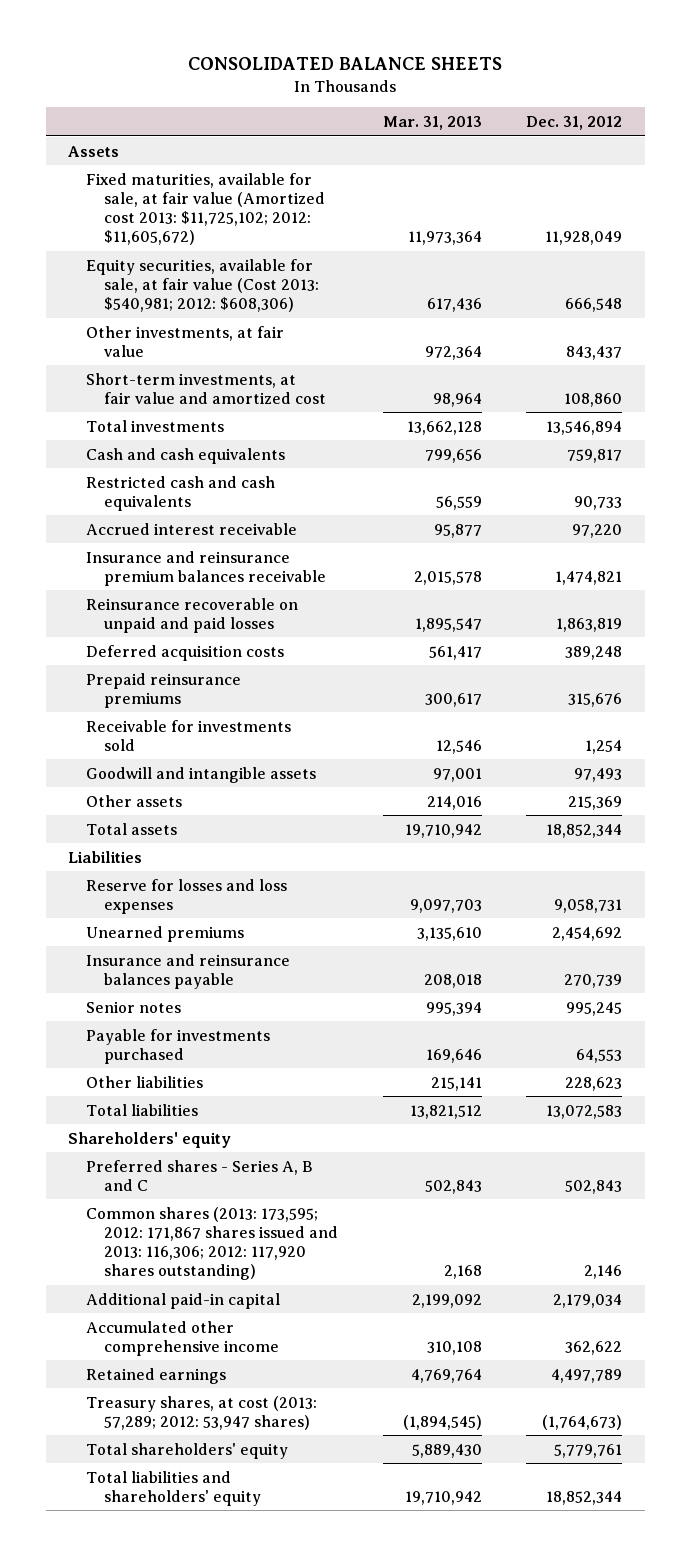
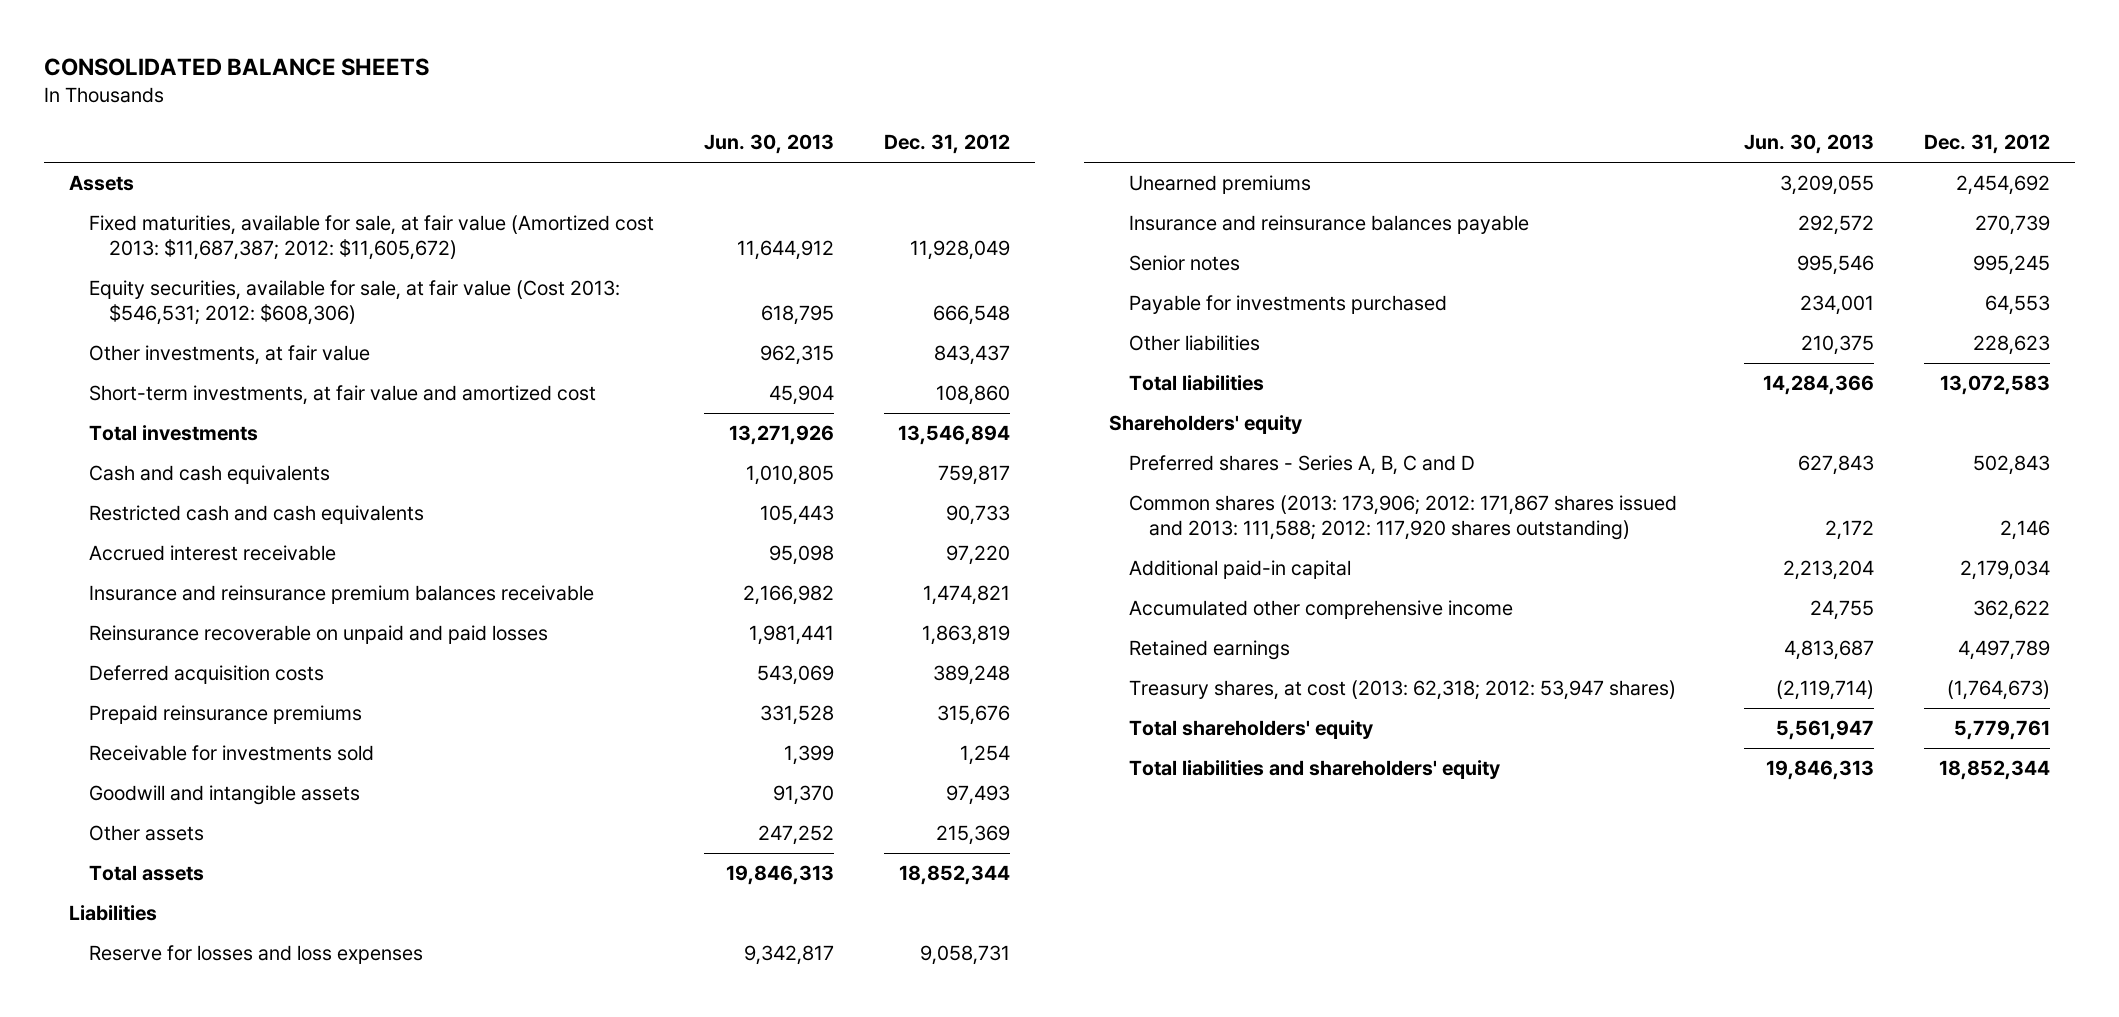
- | Mar. 31, 2013 | Dec. 31, 2012
+ | Jun. 30, 2013 | Dec. 31, 2012
- Fixed maturities, available for sale, at fair value (Amortized cost 2013: $11,725,102; 2012: $11,605,672) | 11,973,364 | 11,928,049
- Equity securities, available for sale, at fair value (Cost 2013: $540,981; 2012: $608,306) | 617,436 | 666,548
+ Fixed maturities, available for sale, at fair value (Amortized cost 2013: $11,687,387; 2012: $11,605,672) | 11,644,912 | 11,928,049
+ Equity securities, available for sale, at fair value (Cost 2013: $546,531; 2012: $608,306) | 618,795 | 666,548
- Preferred shares - Series A, B and C | 502,843 | 502,843
- Common shares (2013: 173,595; 2012: 171,867 shares issued and 2013: 116,306; 2012: 117,920 shares outstanding) | 2,168 | 2,146
+ Preferred shares - Series A, B, C and D | 627,843 | 502,843
+ Common shares (2013: 173,906; 2012: 171,867 shares issued and 2013: 111,588; 2012: 117,920 shares outstanding) | 2,172 | 2,146
- Treasury shares, at cost (2013: 57,289; 2012: 53,947 shares) | (1,894,545) | (1,764,673)
+ Treasury shares, at cost (2013: 62,318; 2012: 53,947 shares) | (2,119,714) | (1,764,673)

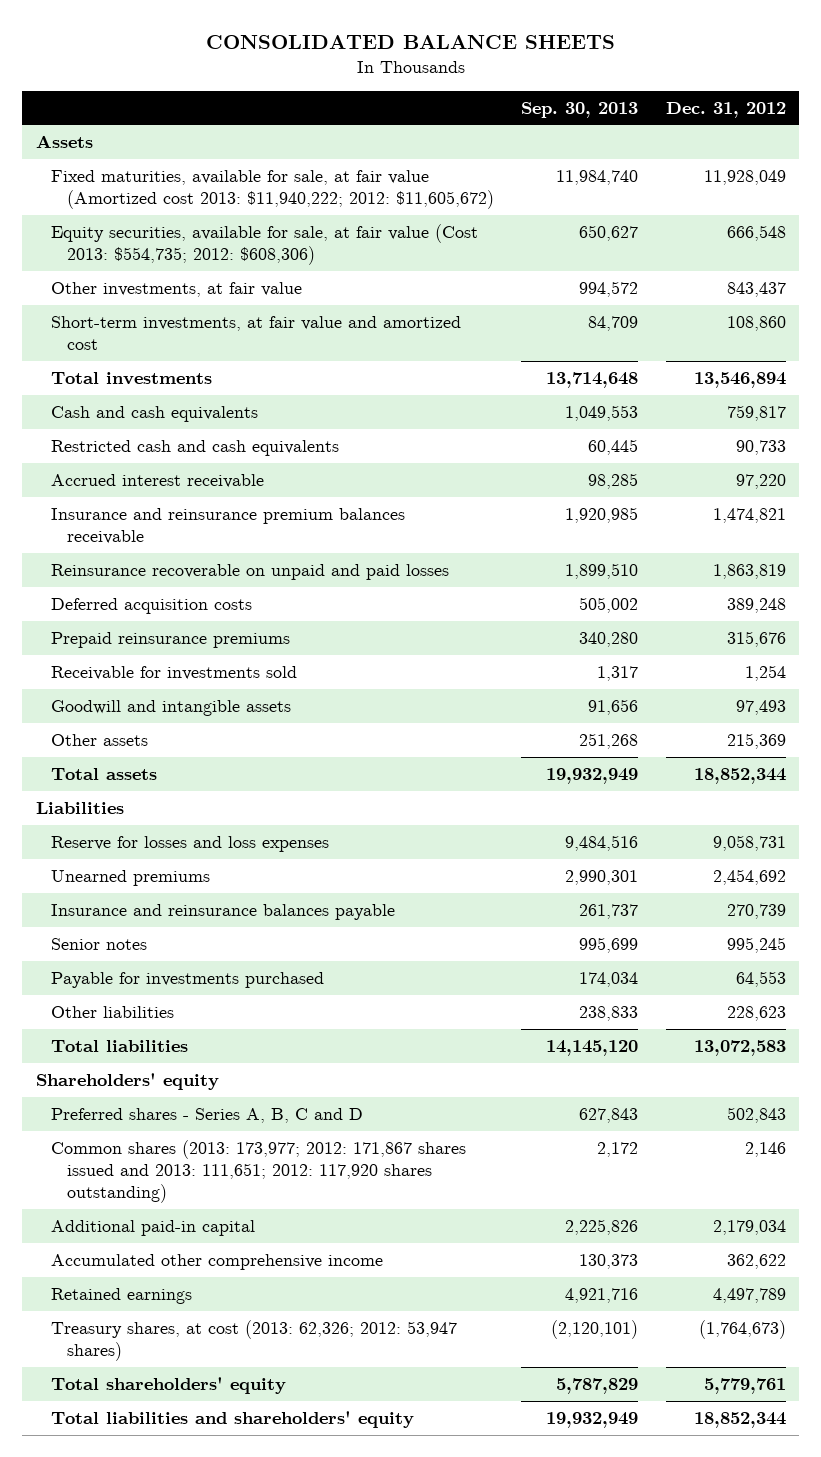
- | Jun. 30, 2013 | Dec. 31, 2012
+ | Sep. 30, 2013 | Dec. 31, 2012
- Fixed maturities, available for sale, at fair value (Amortized cost 2013: $11,687,387; 2012: $11,605,672) | 11,644,912 | 11,928,049
- Equity securities, available for sale, at fair value (Cost 2013: $546,531; 2012: $608,306) | 618,795 | 666,548
+ Fixed maturities, available for sale, at fair value (Amortized cost 2013: $11,940,222; 2012: $11,605,672) | 11,984,740 | 11,928,049
+ Equity securities, available for sale, at fair value (Cost 2013: $554,735; 2012: $608,306) | 650,627 | 666,548
- Common shares (2013: 173,906; 2012: 171,867 shares issued and 2013: 111,588; 2012: 117,920 shares outstanding) | 2,172 | 2,146
+ Common shares (2013: 173,977; 2012: 171,867 shares issued and 2013: 111,651; 2012: 117,920 shares outstanding) | 2,172 | 2,146
- Treasury shares, at cost (2013: 62,318; 2012: 53,947 shares) | (2,119,714) | (1,764,673)
+ Treasury shares, at cost (2013: 62,326; 2012: 53,947 shares) | (2,120,101) | (1,764,673)

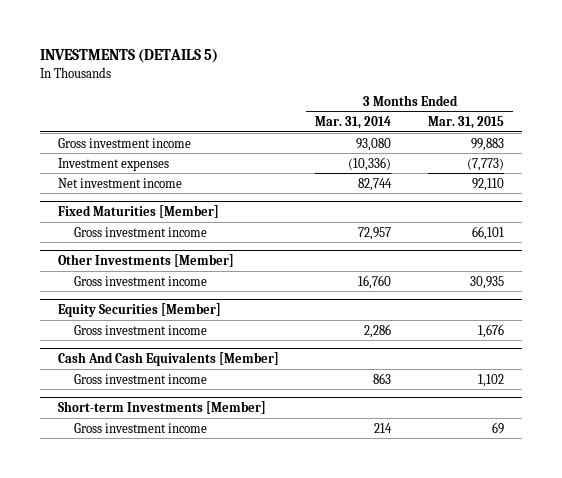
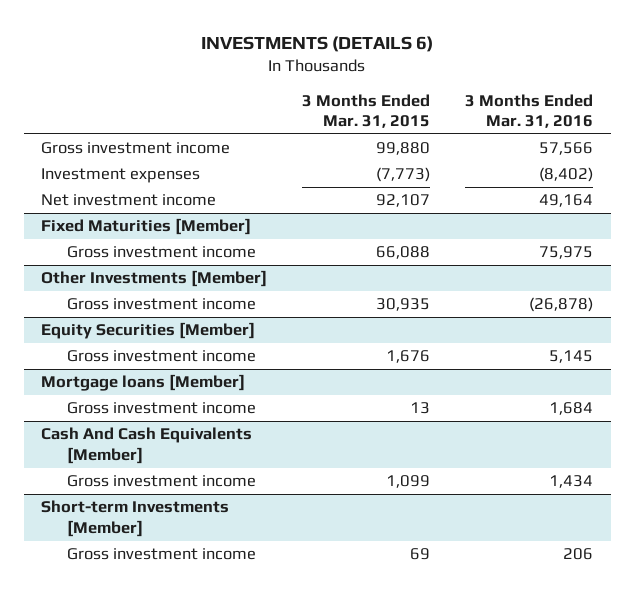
- INVESTMENTS (DETAILS 5)
+ INVESTMENTS (DETAILS 6)
- | 3 Months Ended Mar. 31, 2014 | 3 Months Ended Mar. 31, 2015
+ | 3 Months Ended Mar. 31, 2015 | 3 Months Ended Mar. 31, 2016
- Gross investment income | 93,080 | 99,883
+ Gross investment income | 99,880 | 57,566
- Net investment income | 82,744 | 92,110
+ Net investment income | 92,107 | 49,164
@ Fixed Maturities [Member]
- Gross investment income | 72,957 | 66,101
+ Gross investment income | 66,088 | 75,975
+ Mortgage loans [Member]
+ Gross investment income | 13 | 1,684
@ Cash And Cash Equivalents [Member]
- Gross investment income | 863 | 1,102
+ Gross investment income | 1,099 | 1,434

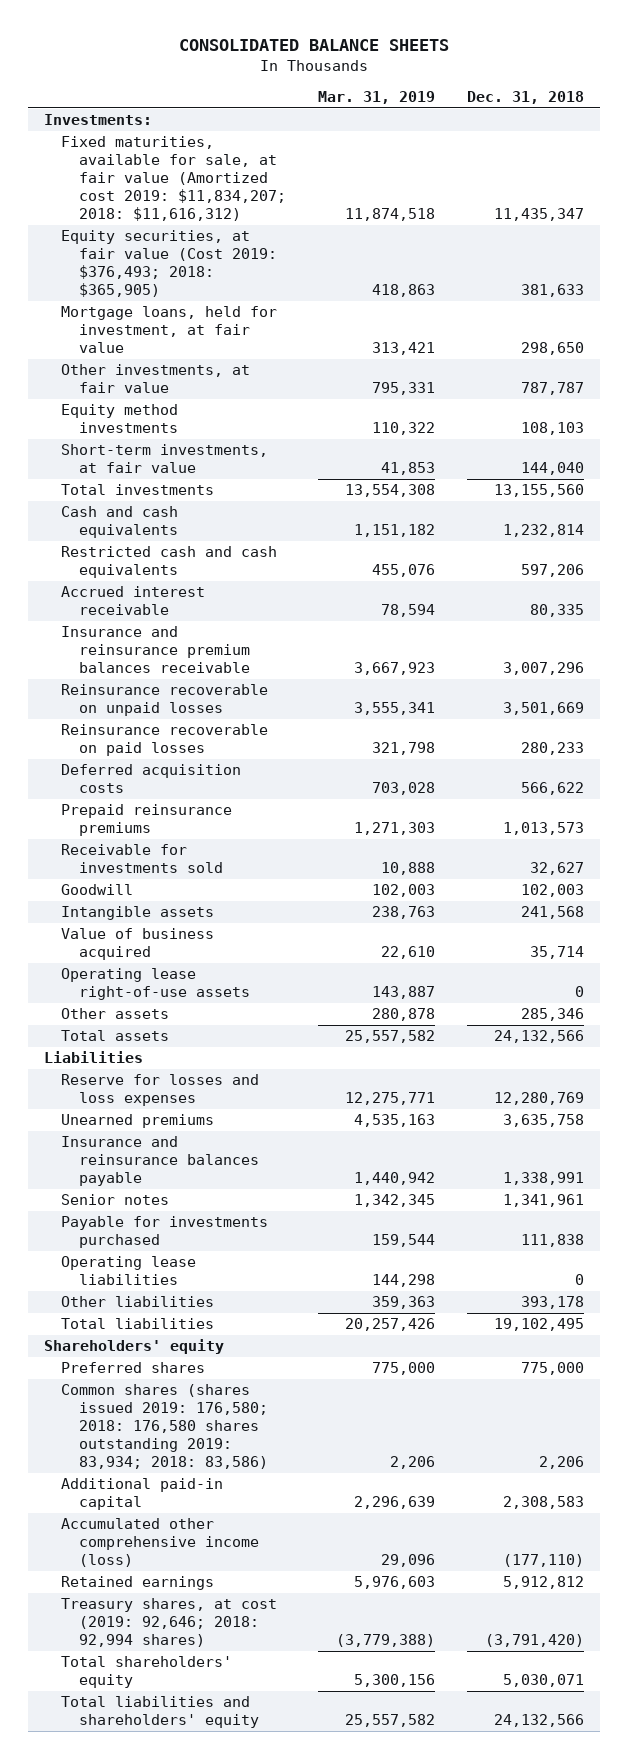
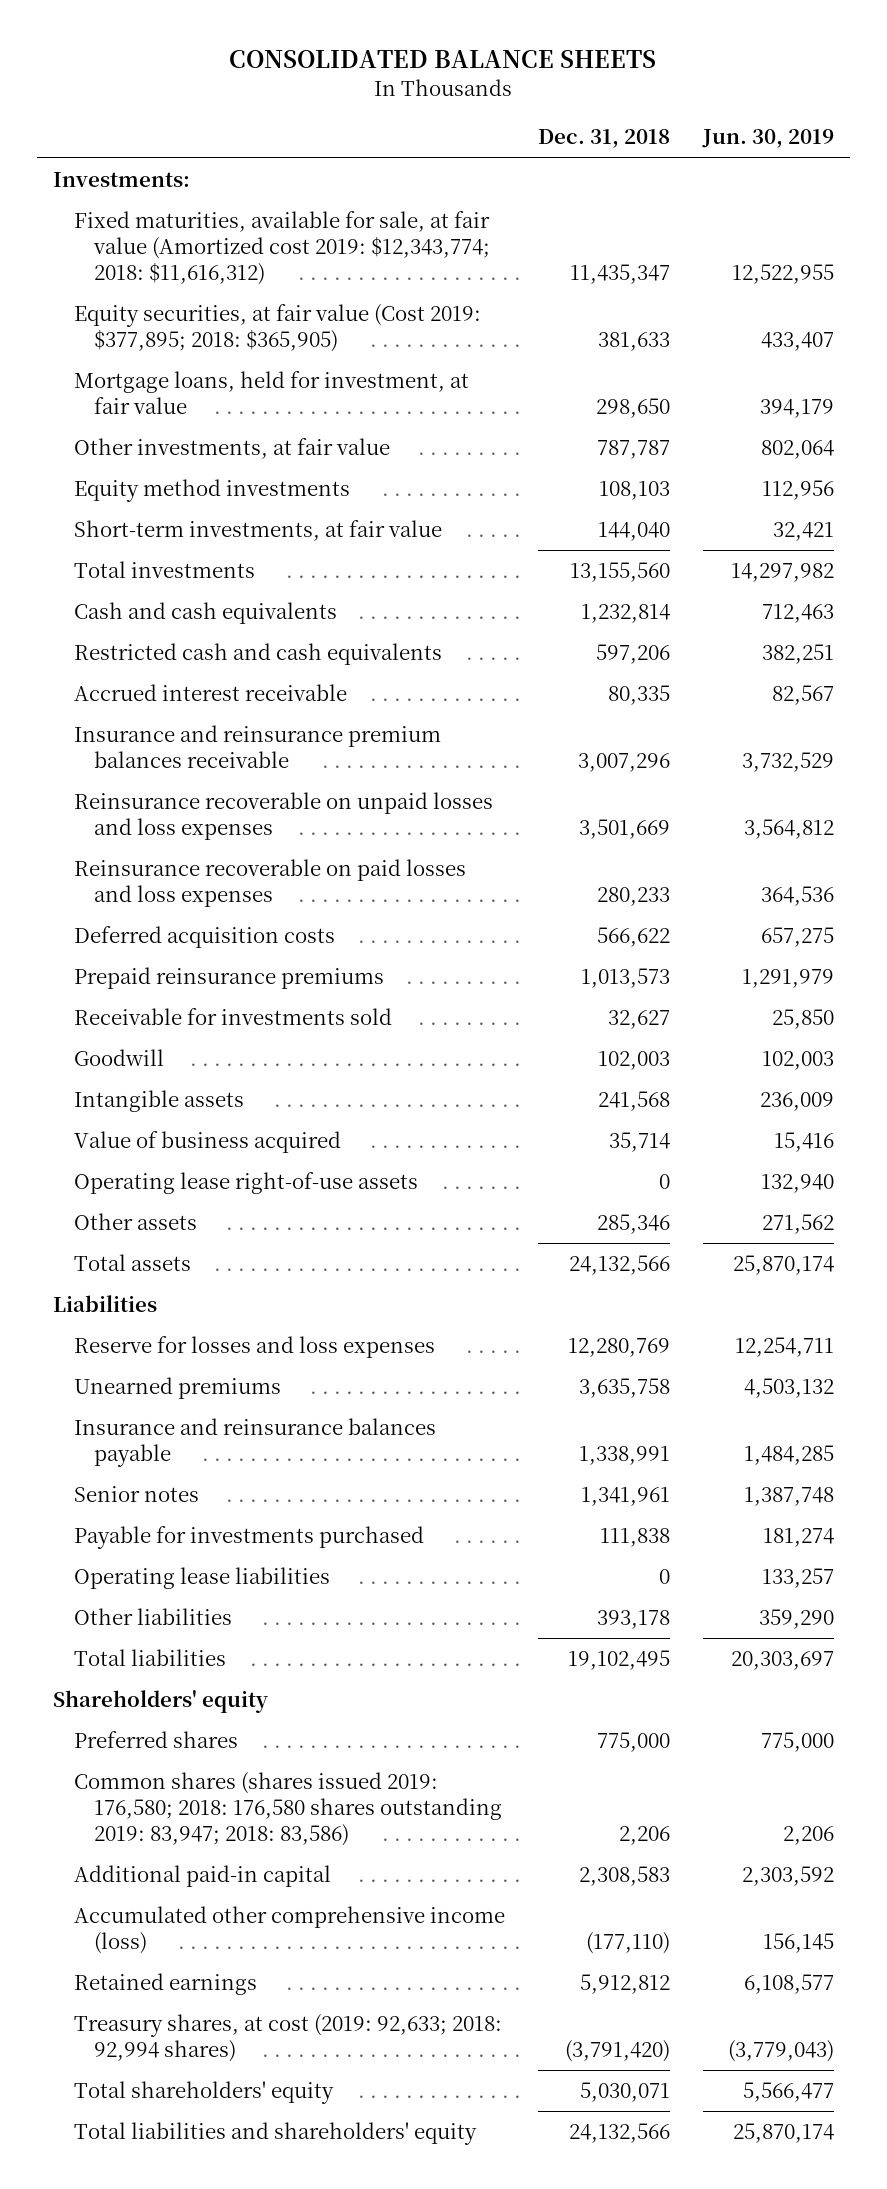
- | Mar. 31, 2019 | Dec. 31, 2018
+ | Dec. 31, 2018 | Jun. 30, 2019
- Fixed maturities, available for sale, at fair value (Amortized cost 2019: $11,834,207; 2018: $11,616,312) | 11,874,518 | 11,435,347
- Equity securities, at fair value (Cost 2019: $376,493; 2018: $365,905) | 418,863 | 381,633
+ Fixed maturities, available for sale, at fair value (Amortized cost 2019: $12,343,774; 2018: $11,616,312) | 11,435,347 | 12,522,955
+ Equity securities, at fair value (Cost 2019: $377,895; 2018: $365,905) | 381,633 | 433,407
- Reinsurance recoverable on unpaid losses | 3,555,341 | 3,501,669
- Reinsurance recoverable on paid losses | 321,798 | 280,233
+ Reinsurance recoverable on unpaid losses and loss expenses | 3,501,669 | 3,564,812
+ Reinsurance recoverable on paid losses and loss expenses | 280,233 | 364,536
- Common shares (shares issued 2019: 176,580; 2018: 176,580 shares outstanding 2019: 83,934; 2018: 83,586) | 2,206 | 2,206
+ Common shares (shares issued 2019: 176,580; 2018: 176,580 shares outstanding 2019: 83,947; 2018: 83,586) | 2,206 | 2,206
- Treasury shares, at cost (2019: 92,646; 2018: 92,994 shares) | (3,779,388) | (3,791,420)
+ Treasury shares, at cost (2019: 92,633; 2018: 92,994 shares) | (3,791,420) | (3,779,043)

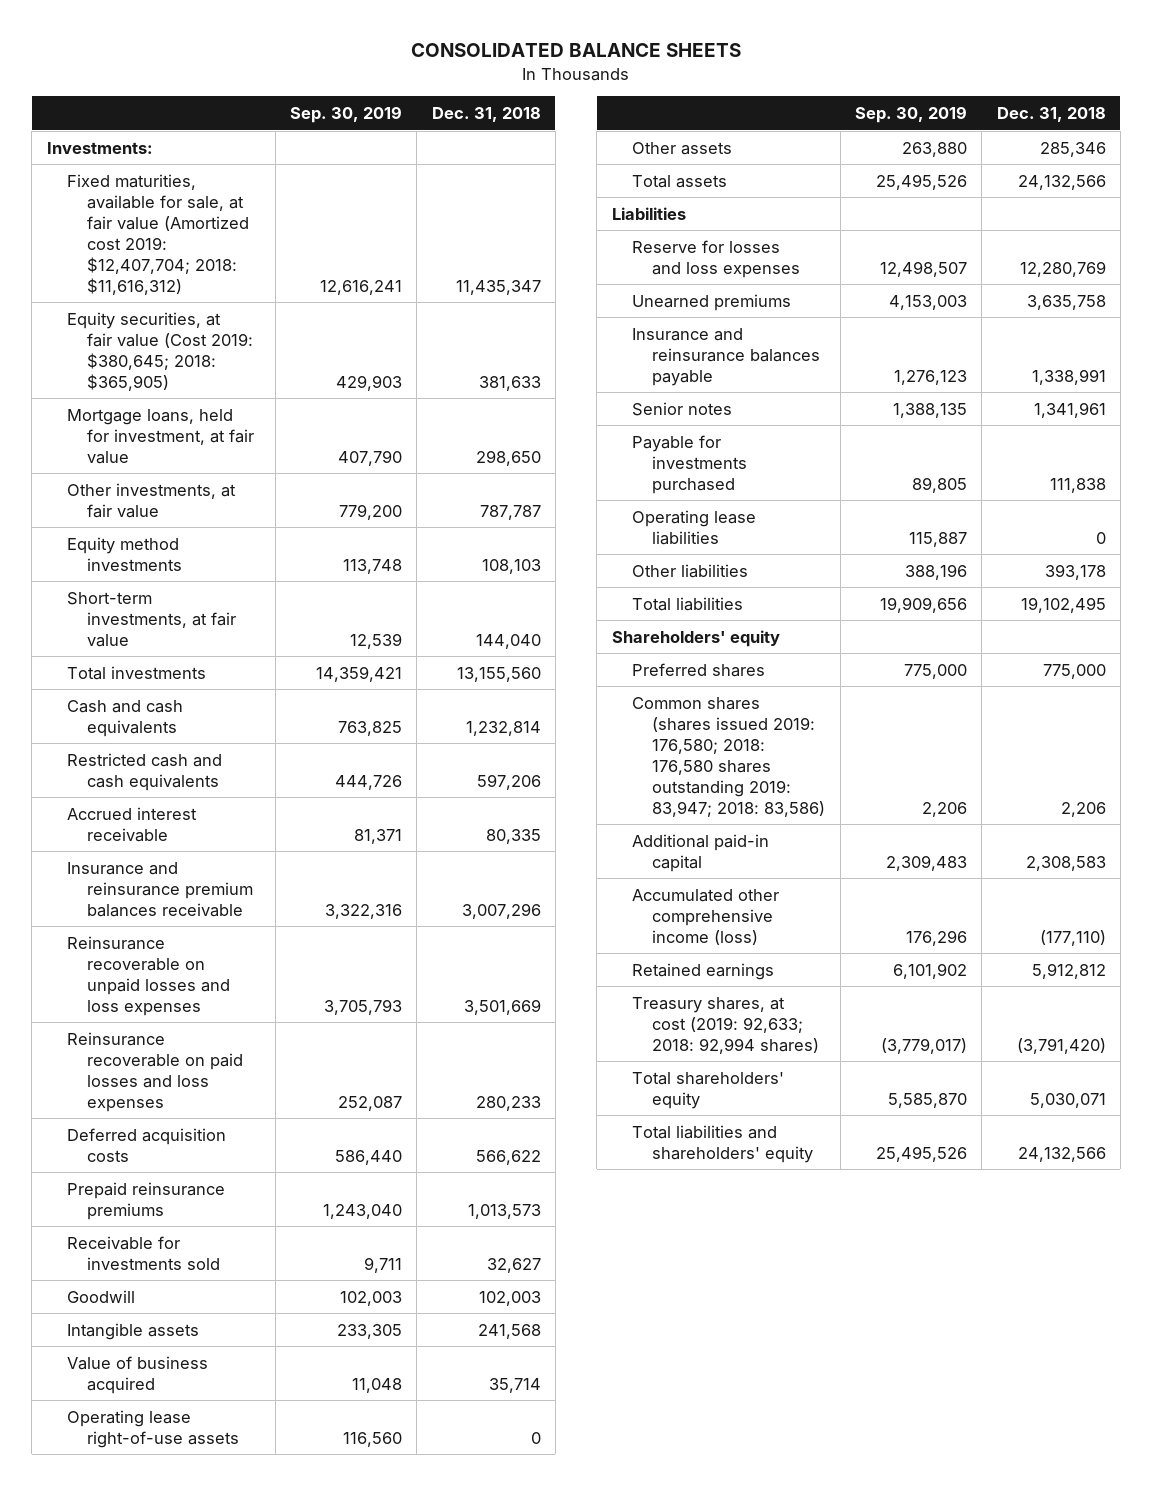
- | Dec. 31, 2018 | Jun. 30, 2019
+ | Sep. 30, 2019 | Dec. 31, 2018
- Fixed maturities, available for sale, at fair value (Amortized cost 2019: $12,343,774; 2018: $11,616,312) | 11,435,347 | 12,522,955
- Equity securities, at fair value (Cost 2019: $377,895; 2018: $365,905) | 381,633 | 433,407
+ Fixed maturities, available for sale, at fair value (Amortized cost 2019: $12,407,704; 2018: $11,616,312) | 12,616,241 | 11,435,347
+ Equity securities, at fair value (Cost 2019: $380,645; 2018: $365,905) | 429,903 | 381,633

